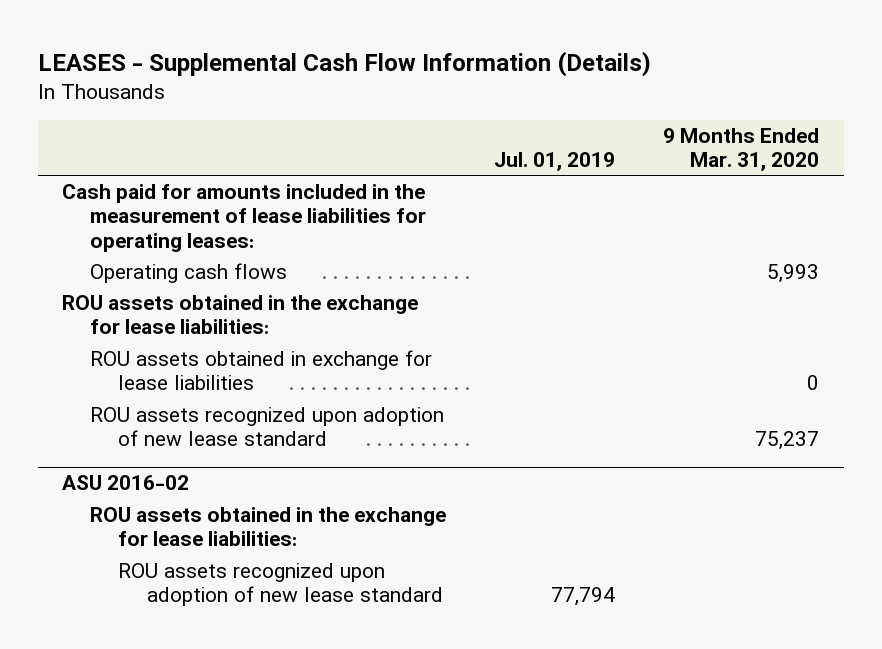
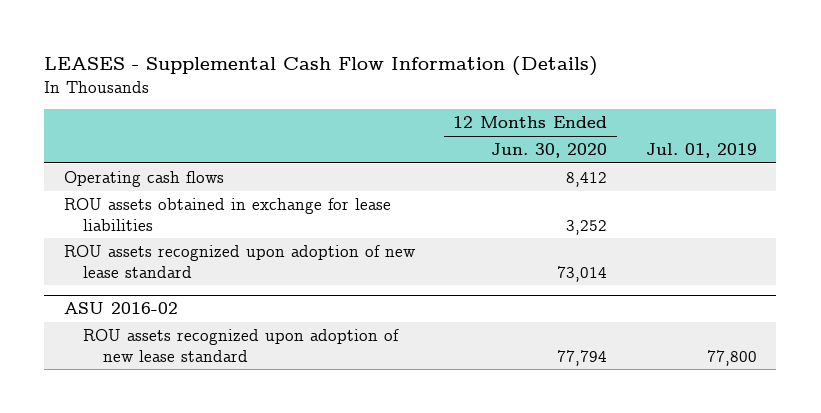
- | Jul. 01, 2019 | 9 Months Ended Mar. 31, 2020
+ | 12 Months Ended Jun. 30, 2020 | Jul. 01, 2019
- Cash paid for amounts included in the measurement of lease liabilities for operating leases:
- ROU assets obtained in the exchange for lease liabilities:
@ ASU 2016-02
- ROU assets obtained in the exchange for lease liabilities:
- ROU assets recognized upon adoption of new lease standard | 77,794 |
+ ROU assets recognized upon adoption of new lease standard | 77,794 | 77,800

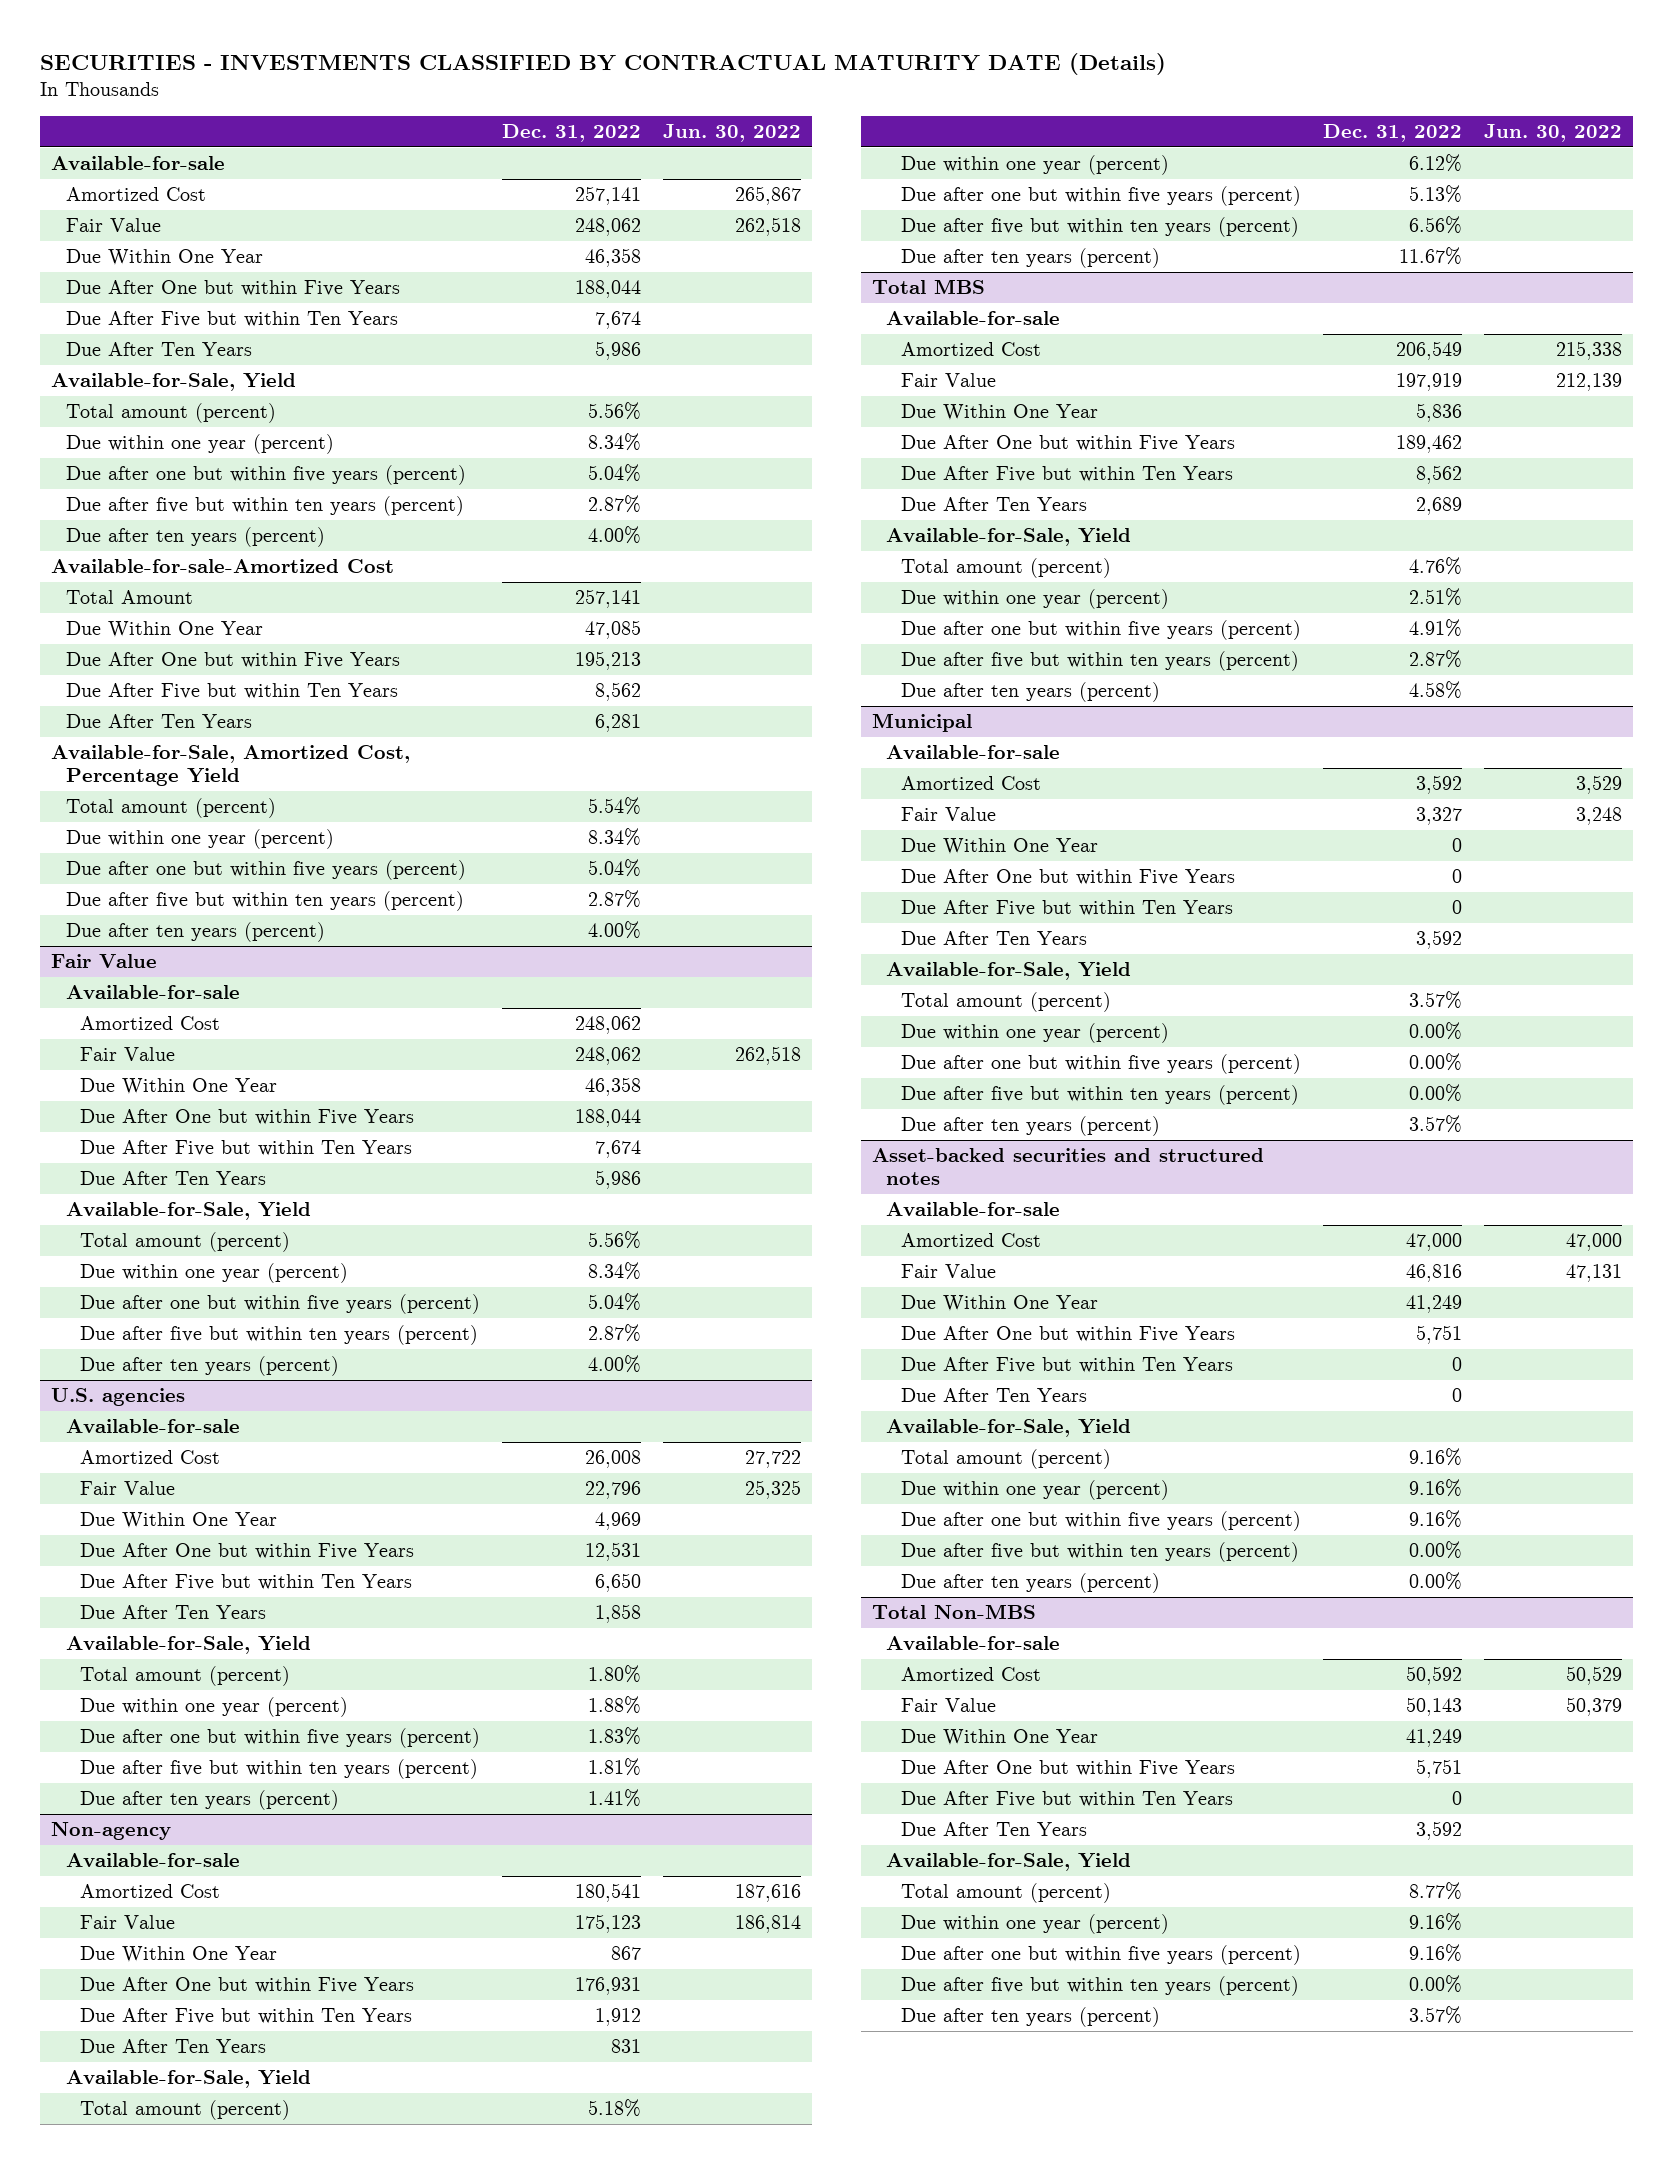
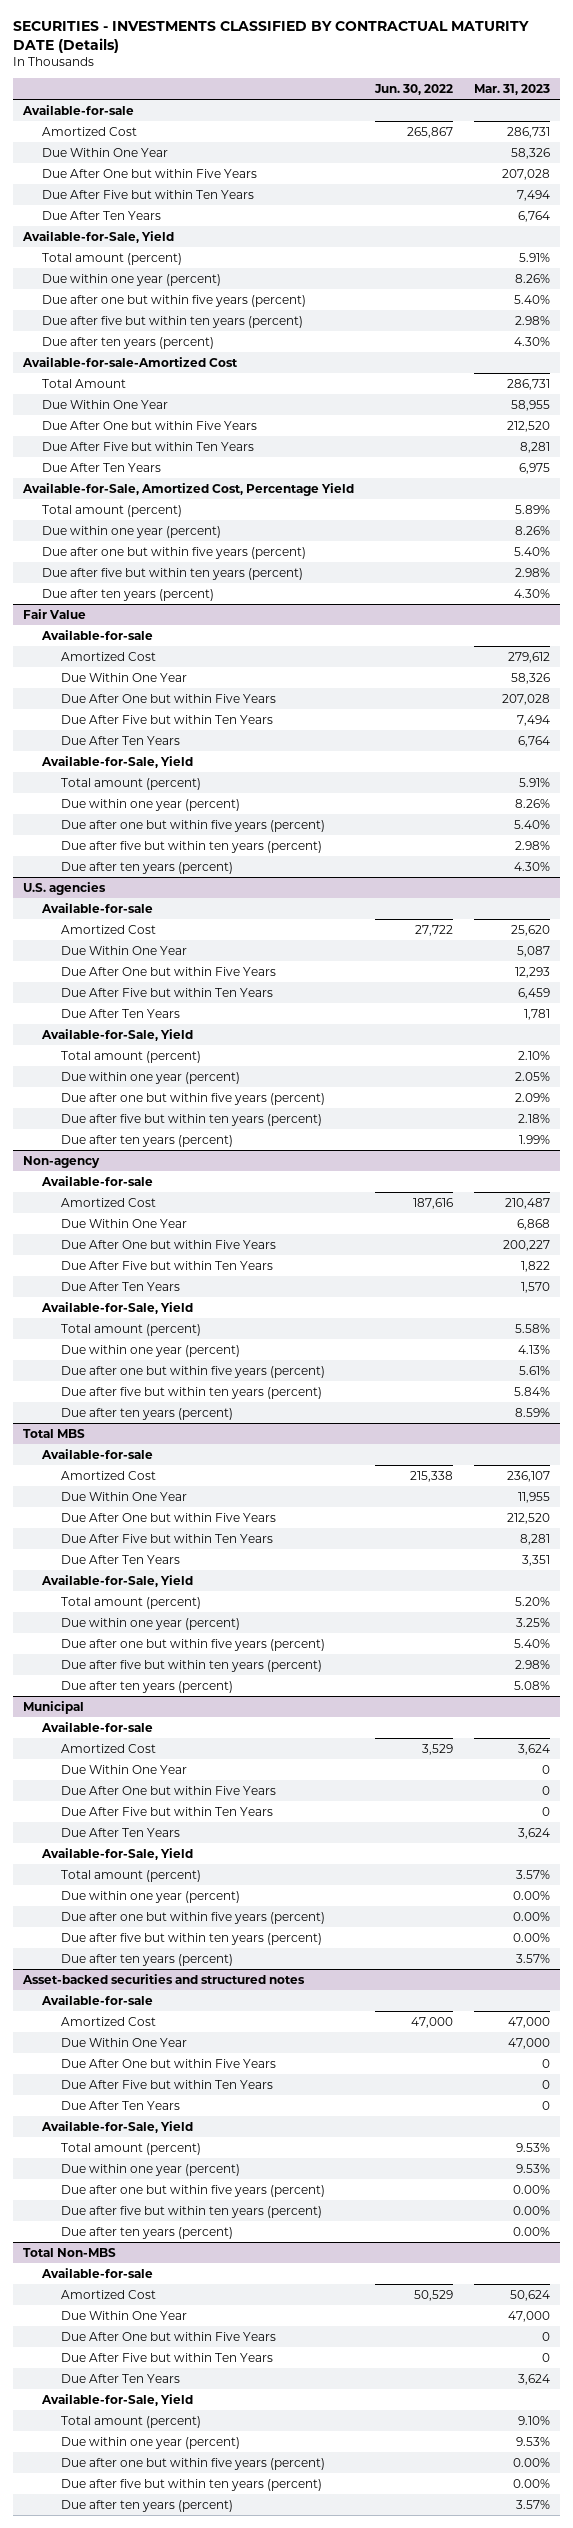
- | Dec. 31, 2022 | Jun. 30, 2022
+ | Jun. 30, 2022 | Mar. 31, 2023
- Fair Value | 248,062 | 262,518
@ Fair Value
- Fair Value | 248,062 | 262,518
@ U.S. agencies
- Fair Value | 22,796 | 25,325
@ Non-agency
- Fair Value | 175,123 | 186,814
@ Total MBS
- Fair Value | 197,919 | 212,139
@ Municipal
- Fair Value | 3,327 | 3,248
@ Asset-backed securities and structured notes
- Fair Value | 46,816 | 47,131
@ Total Non-MBS
- Fair Value | 50,143 | 50,379

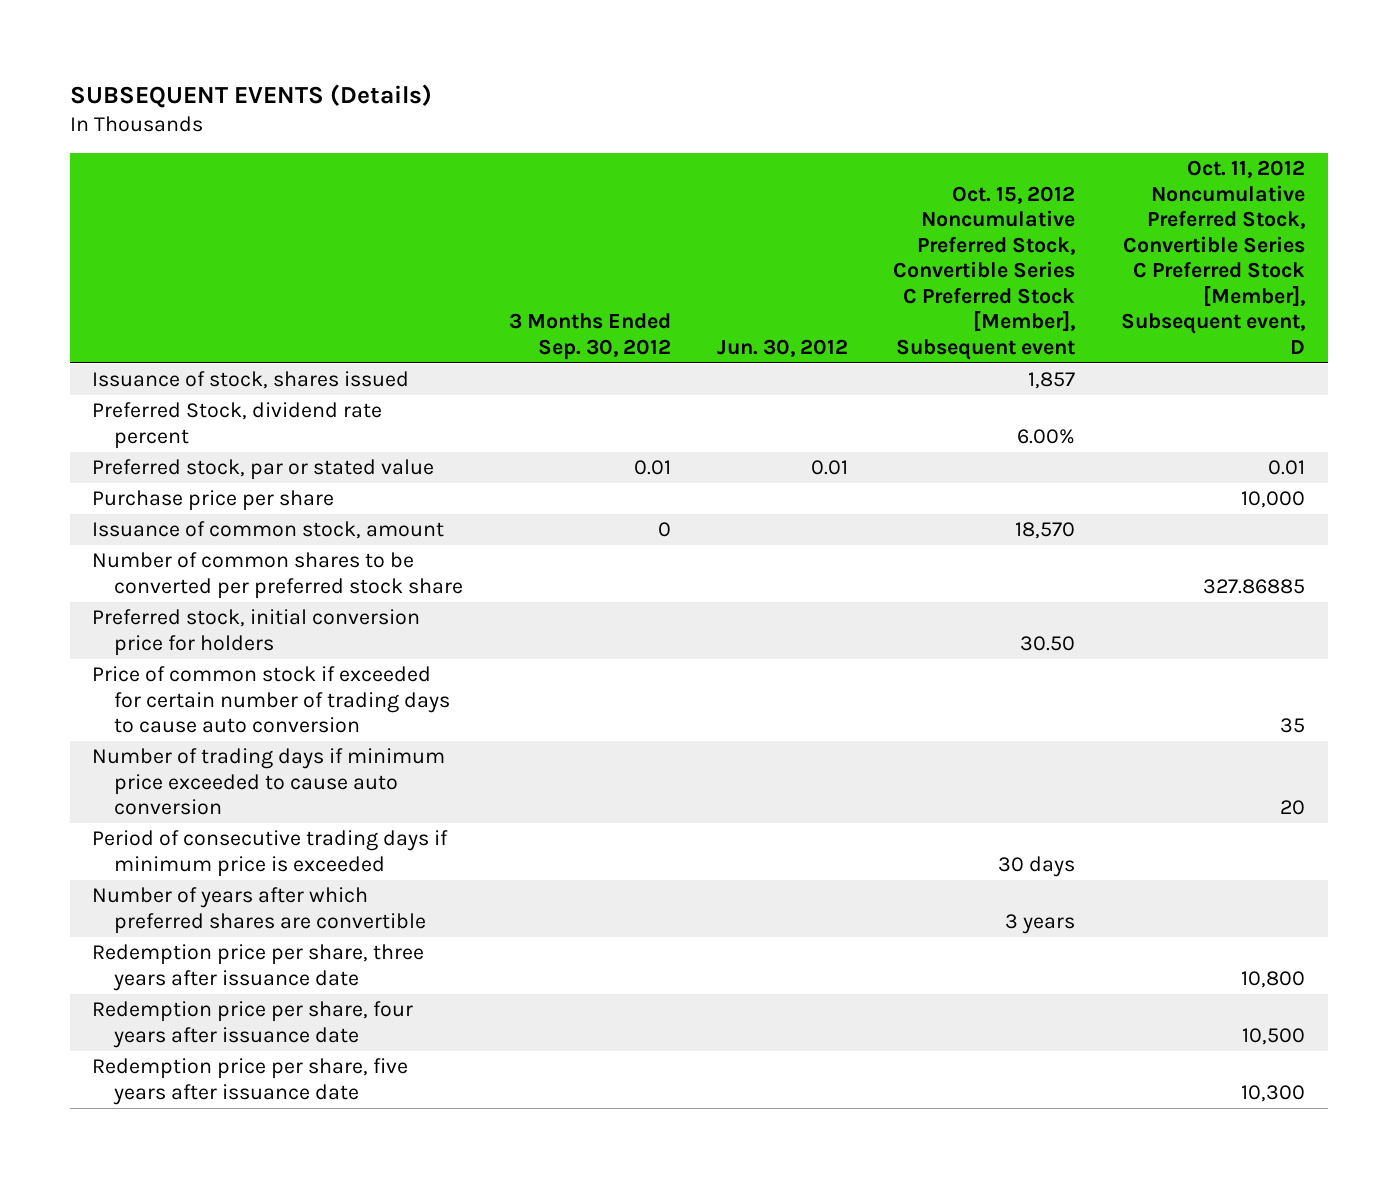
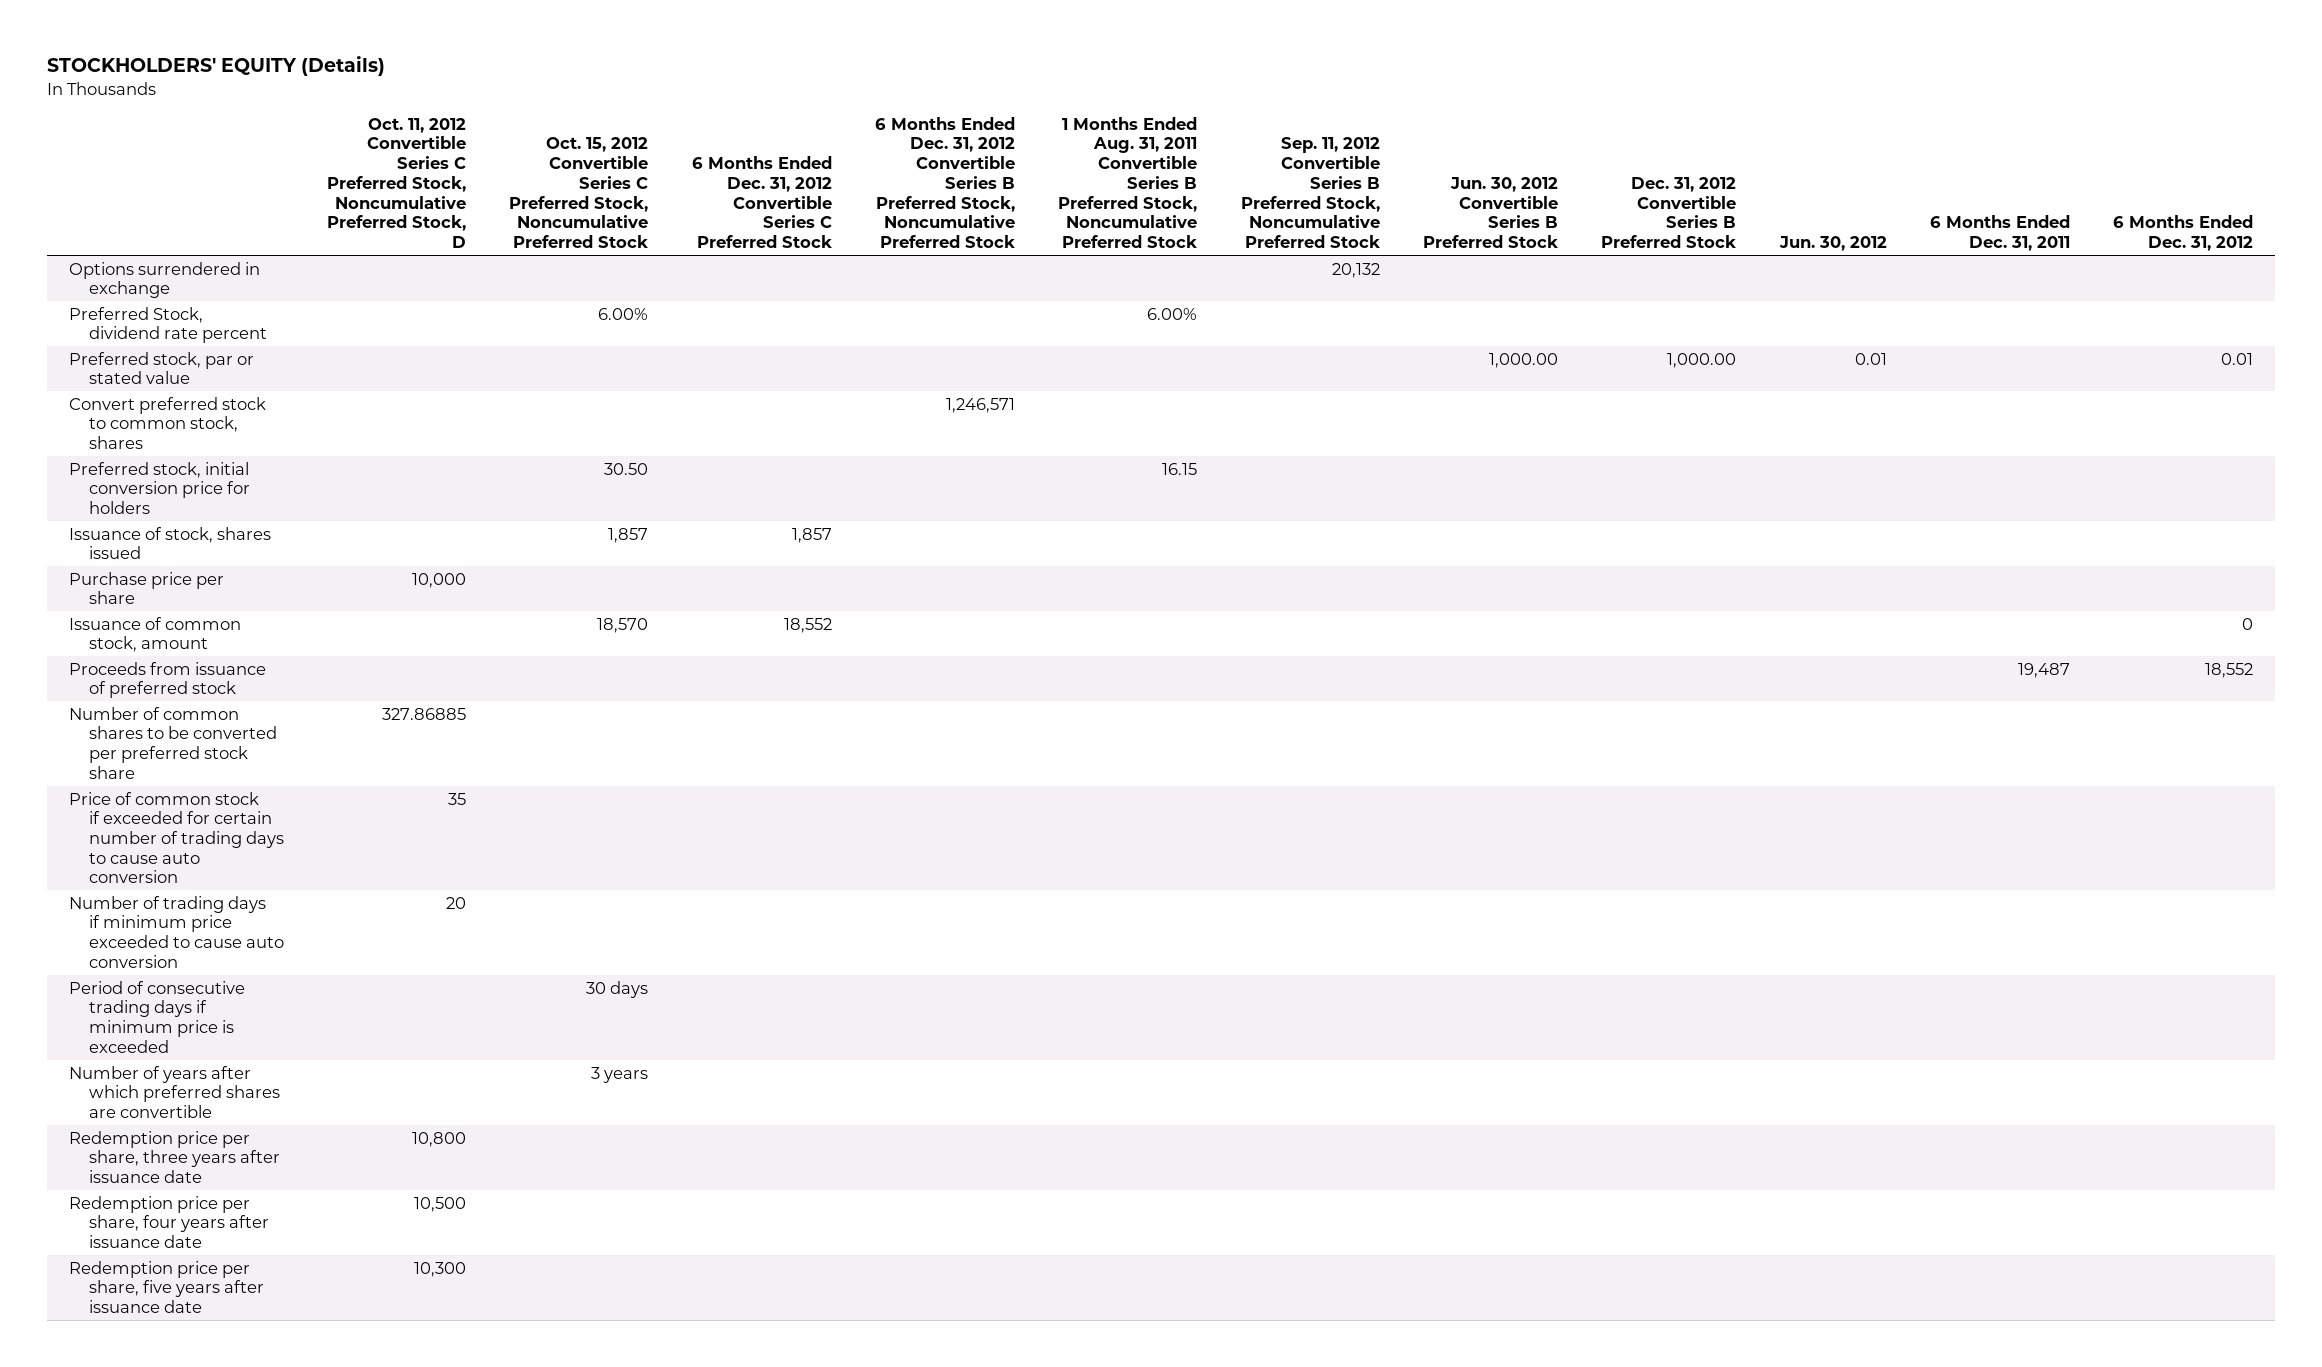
- SUBSEQUENT EVENTS (Details)
+ STOCKHOLDERS' EQUITY (Details)
- | 3 Months Ended Sep. 30, 2012 | Jun. 30, 2012 | Oct. 15, 2012 Noncumulative Preferred Stock, Convertible Series C Preferred Stock [Member], Subsequent event | Oct. 11, 2012 Noncumulative Preferred Stock, Convertible Series C Preferred Stock [Member], Subsequent event, D
+ | Oct. 11, 2012 Convertible Series C Preferred Stock, Noncumulative Preferred Stock, D | Oct. 15, 2012 Convertible Series C Preferred Stock, Noncumulative Preferred Stock | 6 Months Ended Dec. 31, 2012 Convertible Series C Preferred Stock | 6 Months Ended Dec. 31, 2012 Convertible Series B Preferred Stock, Noncumulative Preferred Stock | 1 Months Ended Aug. 31, 2011 Convertible Series B Preferred Stock, Noncumulative Preferred Stock | Sep. 11, 2012 Convertible Series B Preferred Stock, Noncumulative Preferred Stock | Jun. 30, 2012 Convertible Series B Preferred Stock | Dec. 31, 2012 Convertible Series B Preferred Stock | Jun. 30, 2012 | 6 Months Ended Dec. 31, 2011 | 6 Months Ended Dec. 31, 2012
+ Options surrendered in exchange | | | | | | 20,132 | | | | |
+ Convert preferred stock to common stock, shares | | | | 1,246,571 | | | | | | |
moved up: Preferred stock, initial conversion price for holders | | 30.50 | | | 16.15 | | | | | |
moved down: Issuance of stock, shares issued | | 1,857 | 1,857 | | | | | | | |
+ Proceeds from issuance of preferred stock | | | | | | | | | | 19,487 | 18,552

